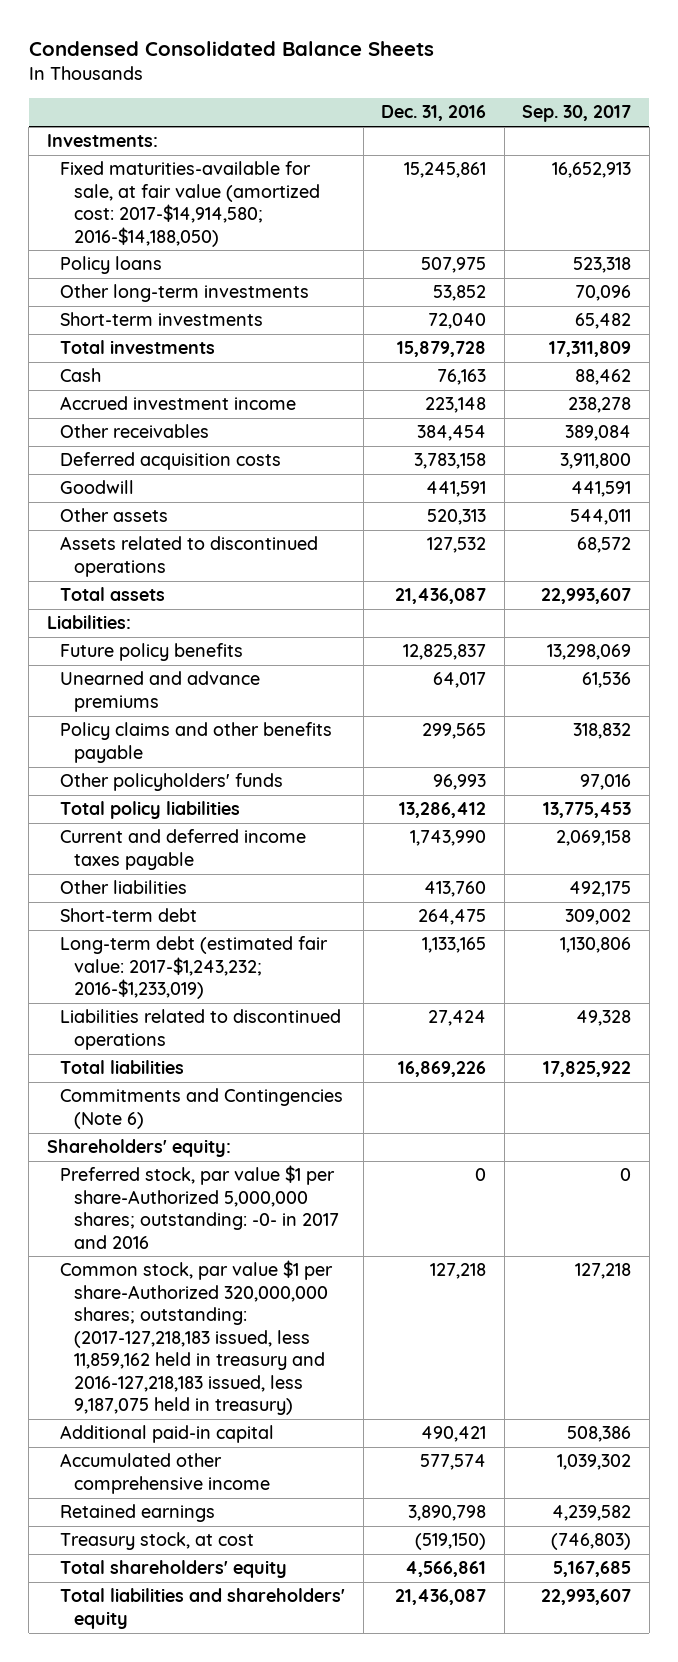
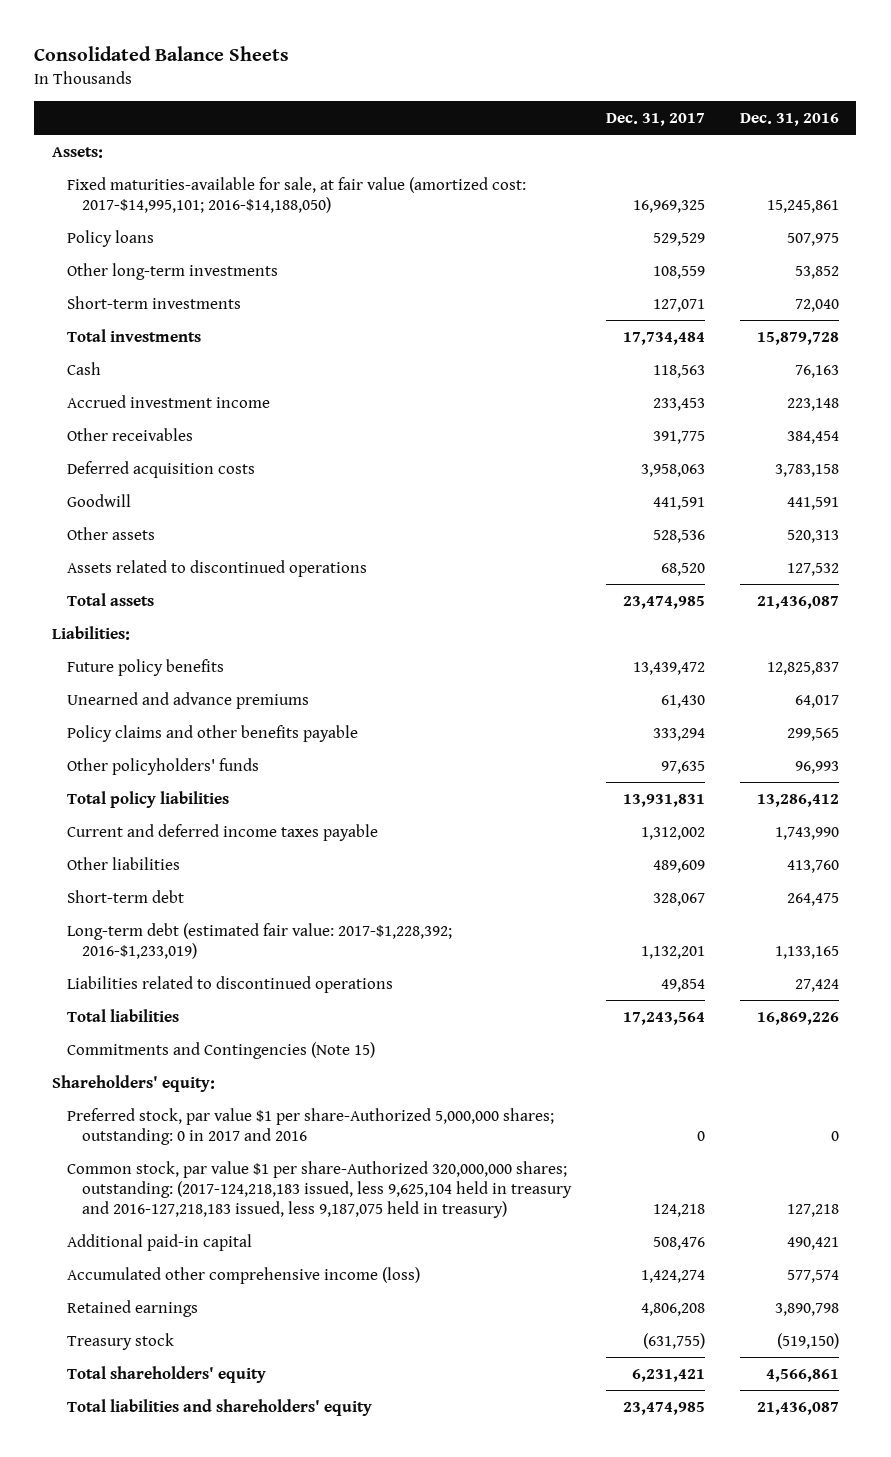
- Condensed Consolidated Balance Sheets
+ Consolidated Balance Sheets
- | Dec. 31, 2016 | Sep. 30, 2017
+ | Dec. 31, 2017 | Dec. 31, 2016
- Investments:
- Fixed maturities-available for sale, at fair value (amortized cost: 2017-$14,914,580; 2016-$14,188,050) | 15,245,861 | 16,652,913
+ Assets:
+ Fixed maturities-available for sale, at fair value (amortized cost: 2017-$14,995,101; 2016-$14,188,050) | 16,969,325 | 15,245,861
- Long-term debt (estimated fair value: 2017-$1,243,232; 2016-$1,233,019) | 1,133,165 | 1,130,806
+ Long-term debt (estimated fair value: 2017-$1,228,392; 2016-$1,233,019) | 1,132,201 | 1,133,165
- Commitments and Contingencies (Note 6)
+ Commitments and Contingencies (Note 15)
- Preferred stock, par value $1 per share-Authorized 5,000,000 shares; outstanding: -0- in 2017 and 2016 | 0 | 0
- Common stock, par value $1 per share-Authorized 320,000,000 shares; outstanding: (2017-127,218,183 issued, less 11,859,162 held in treasury and 2016-127,218,183 issued, less 9,187,075 held in treasury) | 127,218 | 127,218
+ Preferred stock, par value $1 per share-Authorized 5,000,000 shares; outstanding: 0 in 2017 and 2016 | 0 | 0
+ Common stock, par value $1 per share-Authorized 320,000,000 shares; outstanding: (2017-124,218,183 issued, less 9,625,104 held in treasury and 2016-127,218,183 issued, less 9,187,075 held in treasury) | 124,218 | 127,218
- Accumulated other comprehensive income | 577,574 | 1,039,302
+ Accumulated other comprehensive income (loss) | 1,424,274 | 577,574
- Treasury stock, at cost | (519,150) | (746,803)
+ Treasury stock | (631,755) | (519,150)

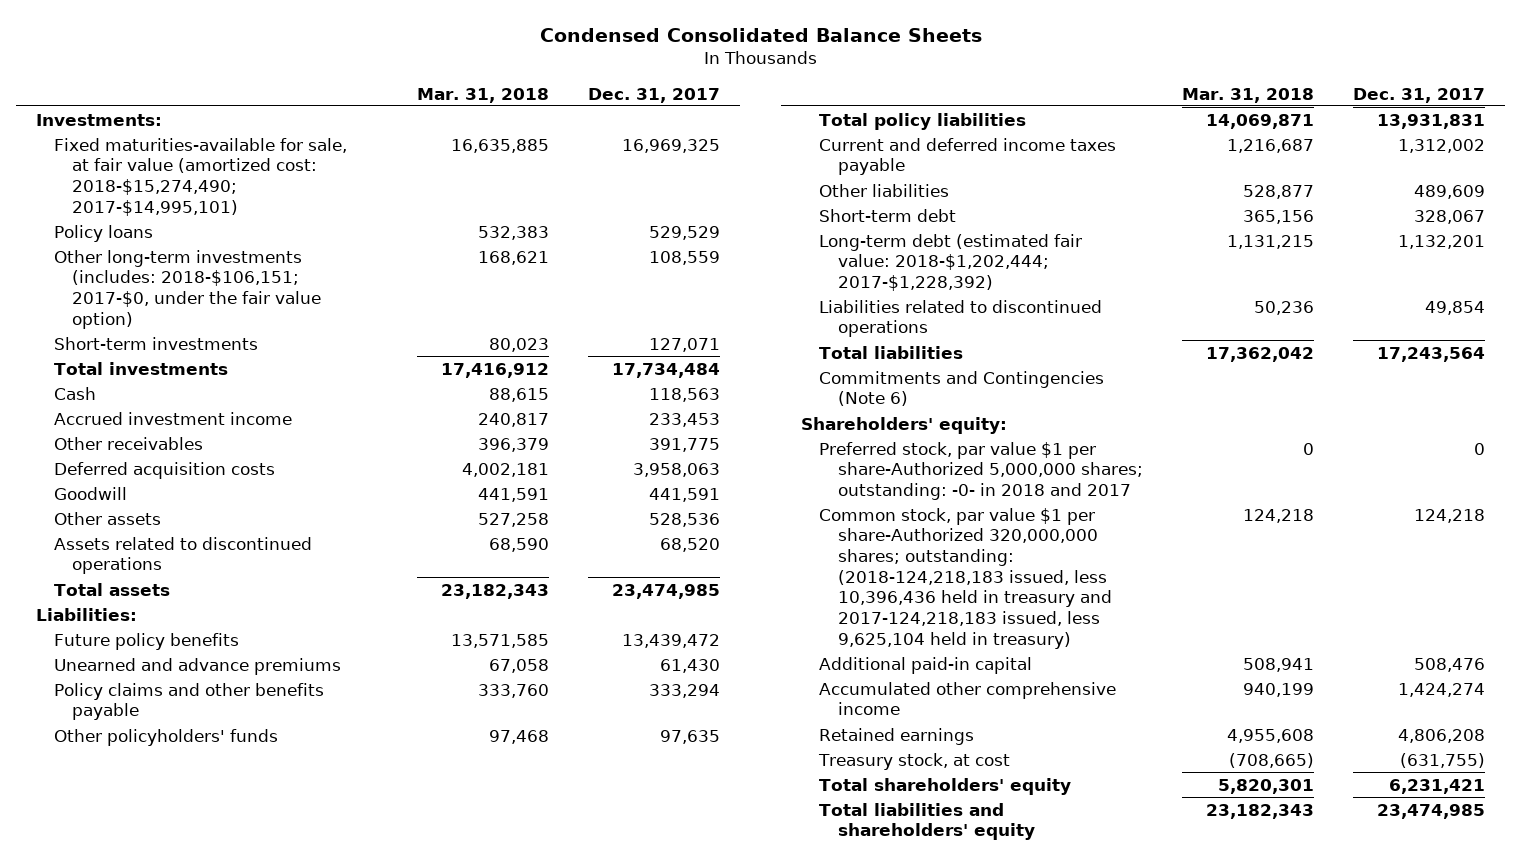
- Consolidated Balance Sheets
+ Condensed Consolidated Balance Sheets
- | Dec. 31, 2017 | Dec. 31, 2016
+ | Mar. 31, 2018 | Dec. 31, 2017
- Assets:
- Fixed maturities-available for sale, at fair value (amortized cost: 2017-$14,995,101; 2016-$14,188,050) | 16,969,325 | 15,245,861
+ Investments:
+ Fixed maturities-available for sale, at fair value (amortized cost: 2018-$15,274,490; 2017-$14,995,101) | 16,635,885 | 16,969,325
- Other long-term investments | 108,559 | 53,852
+ Other long-term investments (includes: 2018-$106,151; 2017-$0, under the fair value option) | 168,621 | 108,559
- Long-term debt (estimated fair value: 2017-$1,228,392; 2016-$1,233,019) | 1,132,201 | 1,133,165
+ Long-term debt (estimated fair value: 2018-$1,202,444; 2017-$1,228,392) | 1,131,215 | 1,132,201
- Commitments and Contingencies (Note 15)
+ Commitments and Contingencies (Note 6)
- Preferred stock, par value $1 per share-Authorized 5,000,000 shares; outstanding: 0 in 2017 and 2016 | 0 | 0
- Common stock, par value $1 per share-Authorized 320,000,000 shares; outstanding: (2017-124,218,183 issued, less 9,625,104 held in treasury and 2016-127,218,183 issued, less 9,187,075 held in treasury) | 124,218 | 127,218
+ Preferred stock, par value $1 per share-Authorized 5,000,000 shares; outstanding: -0- in 2018 and 2017 | 0 | 0
+ Common stock, par value $1 per share-Authorized 320,000,000 shares; outstanding: (2018-124,218,183 issued, less 10,396,436 held in treasury and 2017-124,218,183 issued, less 9,625,104 held in treasury) | 124,218 | 124,218
- Accumulated other comprehensive income (loss) | 1,424,274 | 577,574
+ Accumulated other comprehensive income | 940,199 | 1,424,274
- Treasury stock | (631,755) | (519,150)
+ Treasury stock, at cost | (708,665) | (631,755)

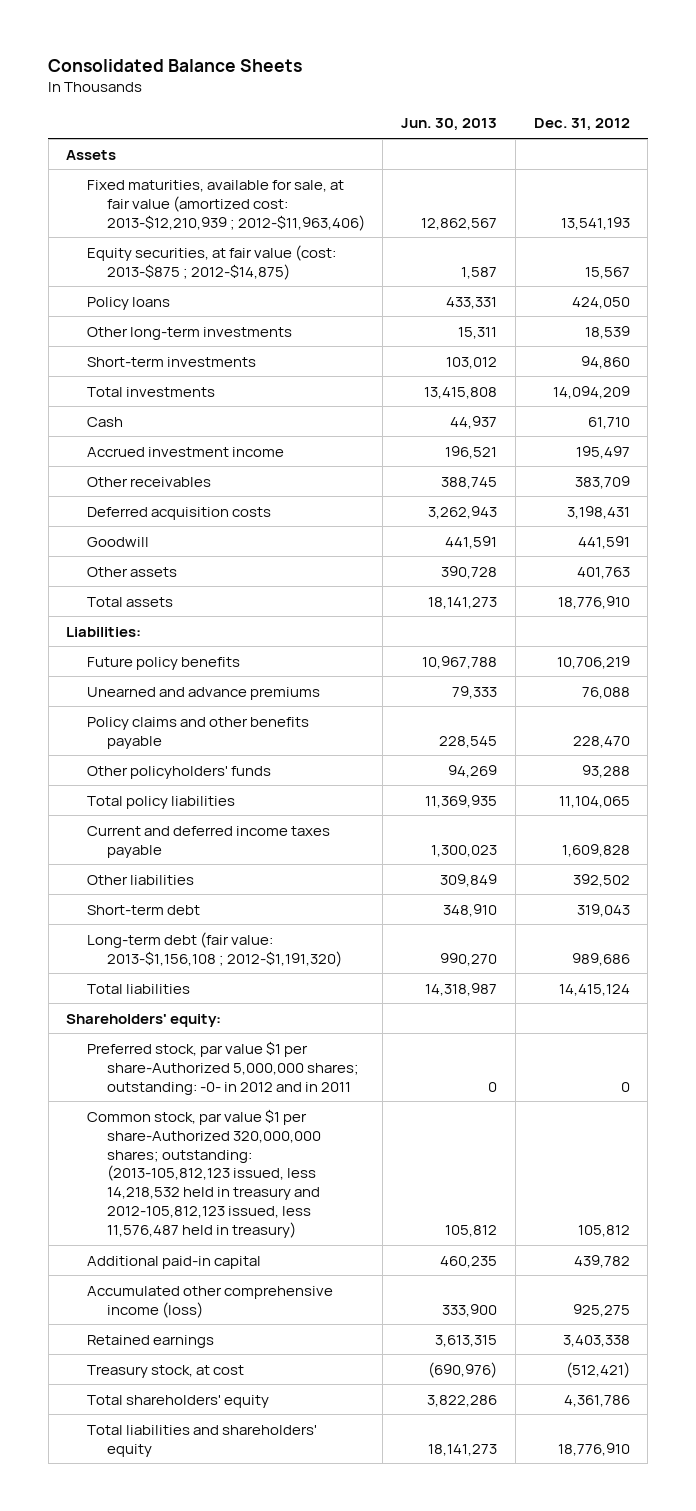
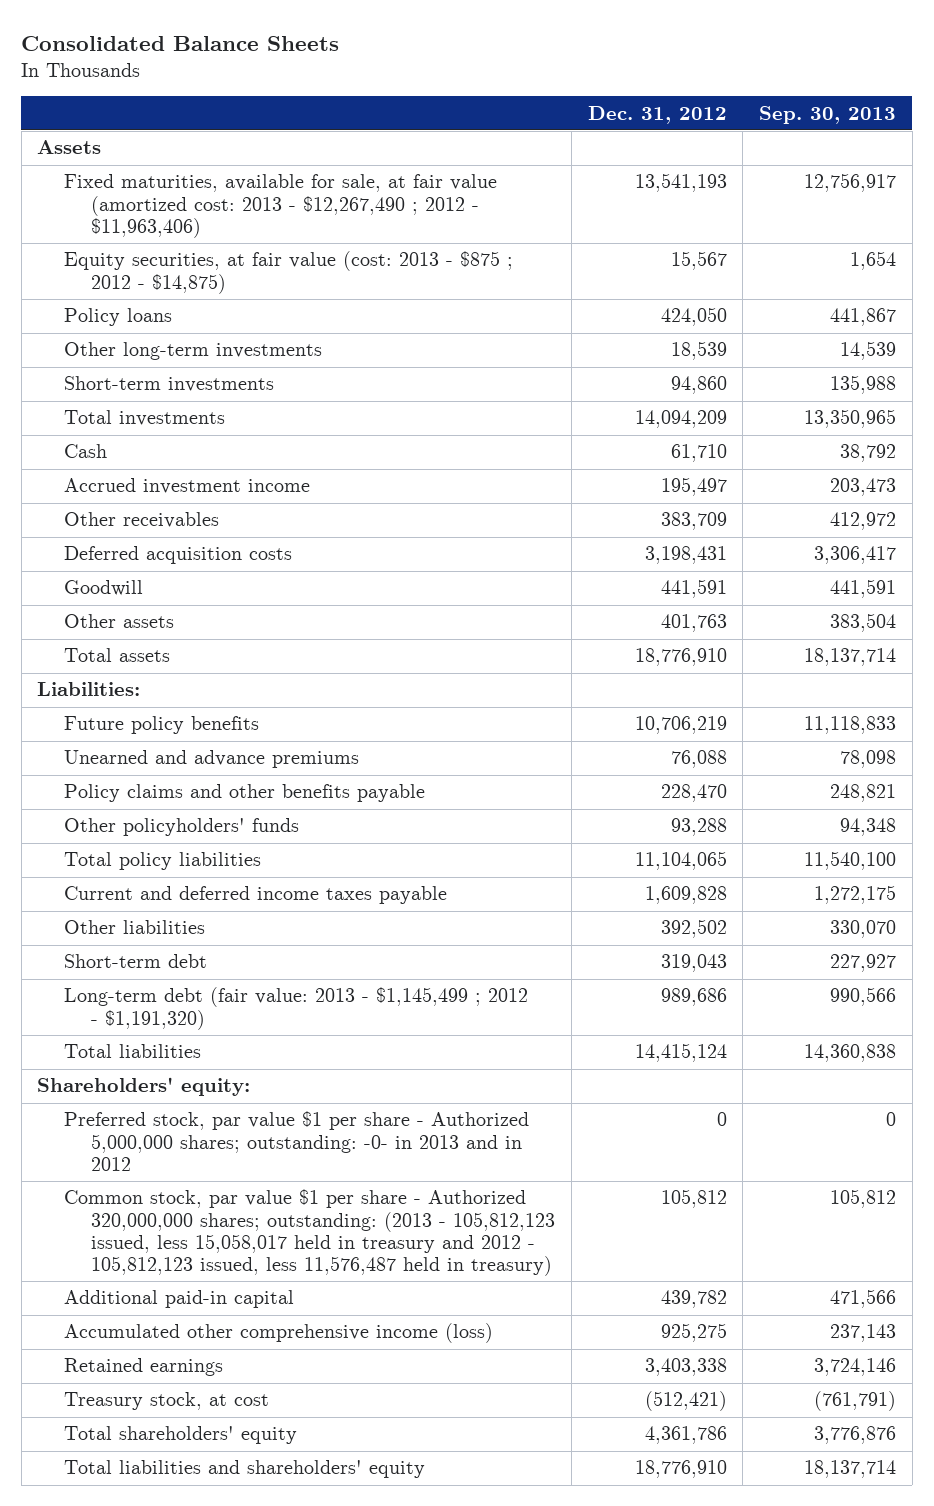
- | Jun. 30, 2013 | Dec. 31, 2012
+ | Dec. 31, 2012 | Sep. 30, 2013
- Fixed maturities, available for sale, at fair value (amortized cost: 2013-$12,210,939 ; 2012-$11,963,406) | 12,862,567 | 13,541,193
- Equity securities, at fair value (cost: 2013-$875 ; 2012-$14,875) | 1,587 | 15,567
+ Fixed maturities, available for sale, at fair value (amortized cost: 2013 - $12,267,490 ; 2012 - $11,963,406) | 13,541,193 | 12,756,917
+ Equity securities, at fair value (cost: 2013 - $875 ; 2012 - $14,875) | 15,567 | 1,654
- Long-term debt (fair value: 2013-$1,156,108 ; 2012-$1,191,320) | 990,270 | 989,686
+ Long-term debt (fair value: 2013 - $1,145,499 ; 2012 - $1,191,320) | 989,686 | 990,566
- Preferred stock, par value $1 per share-Authorized 5,000,000 shares; outstanding: -0- in 2012 and in 2011 | 0 | 0
- Common stock, par value $1 per share-Authorized 320,000,000 shares; outstanding: (2013-105,812,123 issued, less 14,218,532 held in treasury and 2012-105,812,123 issued, less 11,576,487 held in treasury) | 105,812 | 105,812
+ Preferred stock, par value $1 per share - Authorized 5,000,000 shares; outstanding: -0- in 2013 and in 2012 | 0 | 0
+ Common stock, par value $1 per share - Authorized 320,000,000 shares; outstanding: (2013 - 105,812,123 issued, less 15,058,017 held in treasury and 2012 - 105,812,123 issued, less 11,576,487 held in treasury) | 105,812 | 105,812

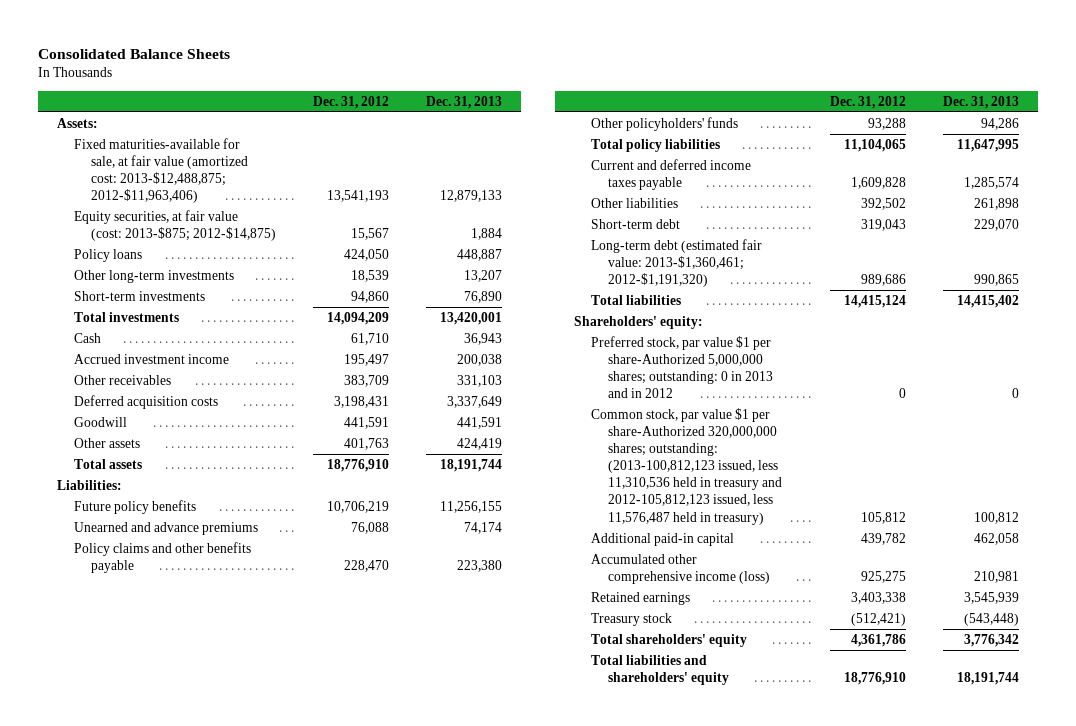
- | Dec. 31, 2012 | Sep. 30, 2013
+ | Dec. 31, 2012 | Dec. 31, 2013
- Assets
- Fixed maturities, available for sale, at fair value (amortized cost: 2013 - $12,267,490 ; 2012 - $11,963,406) | 13,541,193 | 12,756,917
- Equity securities, at fair value (cost: 2013 - $875 ; 2012 - $14,875) | 15,567 | 1,654
+ Assets:
+ Fixed maturities-available for sale, at fair value (amortized cost: 2013-$12,488,875; 2012-$11,963,406) | 13,541,193 | 12,879,133
+ Equity securities, at fair value (cost: 2013-$875; 2012-$14,875) | 15,567 | 1,884
- Long-term debt (fair value: 2013 - $1,145,499 ; 2012 - $1,191,320) | 989,686 | 990,566
+ Long-term debt (estimated fair value: 2013-$1,360,461; 2012-$1,191,320) | 989,686 | 990,865
- Preferred stock, par value $1 per share - Authorized 5,000,000 shares; outstanding: -0- in 2013 and in 2012 | 0 | 0
- Common stock, par value $1 per share - Authorized 320,000,000 shares; outstanding: (2013 - 105,812,123 issued, less 15,058,017 held in treasury and 2012 - 105,812,123 issued, less 11,576,487 held in treasury) | 105,812 | 105,812
+ Preferred stock, par value $1 per share-Authorized 5,000,000 shares; outstanding: 0 in 2013 and in 2012 | 0 | 0
+ Common stock, par value $1 per share-Authorized 320,000,000 shares; outstanding: (2013-100,812,123 issued, less 11,310,536 held in treasury and 2012-105,812,123 issued, less 11,576,487 held in treasury) | 105,812 | 100,812
- Treasury stock, at cost | (512,421) | (761,791)
+ Treasury stock | (512,421) | (543,448)

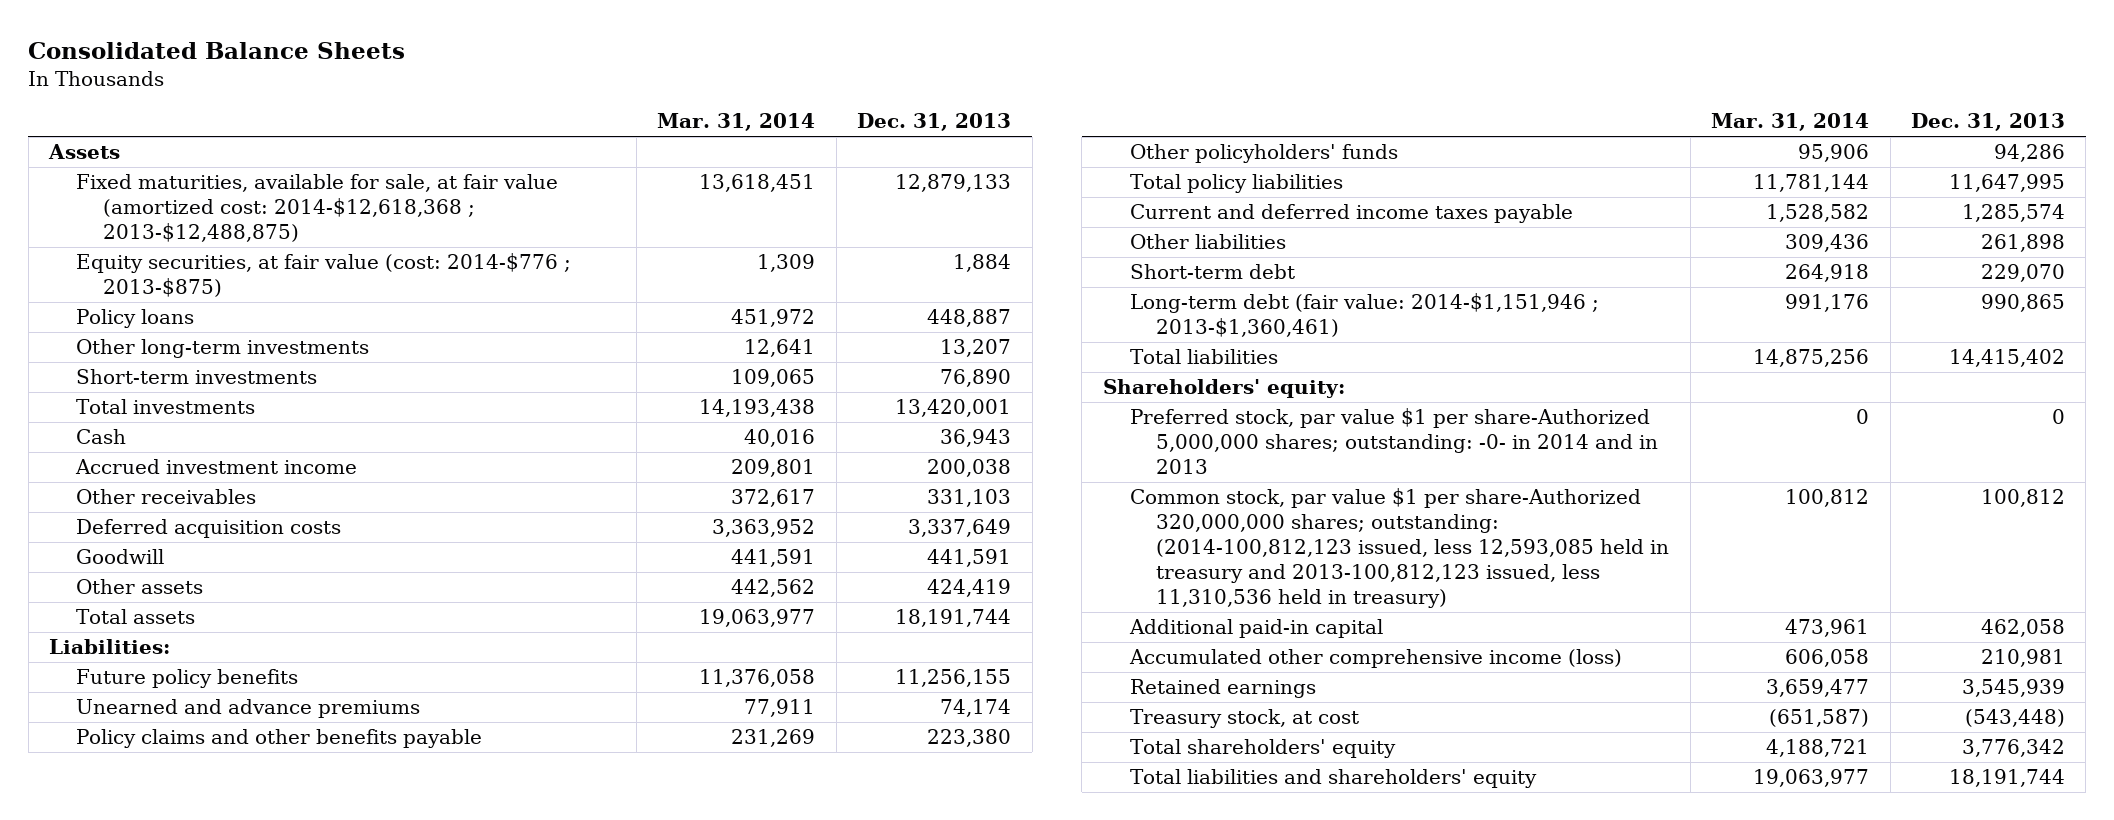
- | Dec. 31, 2012 | Dec. 31, 2013
+ | Mar. 31, 2014 | Dec. 31, 2013
- Assets:
- Fixed maturities-available for sale, at fair value (amortized cost: 2013-$12,488,875; 2012-$11,963,406) | 13,541,193 | 12,879,133
- Equity securities, at fair value (cost: 2013-$875; 2012-$14,875) | 15,567 | 1,884
+ Assets
+ Fixed maturities, available for sale, at fair value (amortized cost: 2014-$12,618,368 ; 2013-$12,488,875) | 13,618,451 | 12,879,133
+ Equity securities, at fair value (cost: 2014-$776 ; 2013-$875) | 1,309 | 1,884
- Long-term debt (estimated fair value: 2013-$1,360,461; 2012-$1,191,320) | 989,686 | 990,865
+ Long-term debt (fair value: 2014-$1,151,946 ; 2013-$1,360,461) | 991,176 | 990,865
- Preferred stock, par value $1 per share-Authorized 5,000,000 shares; outstanding: 0 in 2013 and in 2012 | 0 | 0
- Common stock, par value $1 per share-Authorized 320,000,000 shares; outstanding: (2013-100,812,123 issued, less 11,310,536 held in treasury and 2012-105,812,123 issued, less 11,576,487 held in treasury) | 105,812 | 100,812
+ Preferred stock, par value $1 per share-Authorized 5,000,000 shares; outstanding: -0- in 2014 and in 2013 | 0 | 0
+ Common stock, par value $1 per share-Authorized 320,000,000 shares; outstanding: (2014-100,812,123 issued, less 12,593,085 held in treasury and 2013-100,812,123 issued, less 11,310,536 held in treasury) | 100,812 | 100,812
- Treasury stock | (512,421) | (543,448)
+ Treasury stock, at cost | (651,587) | (543,448)

